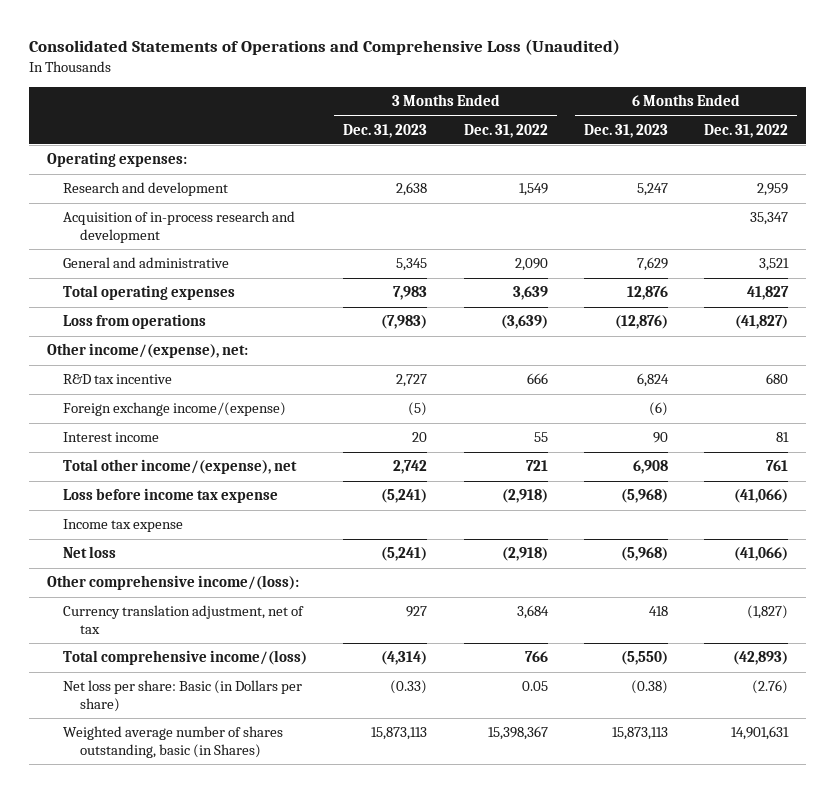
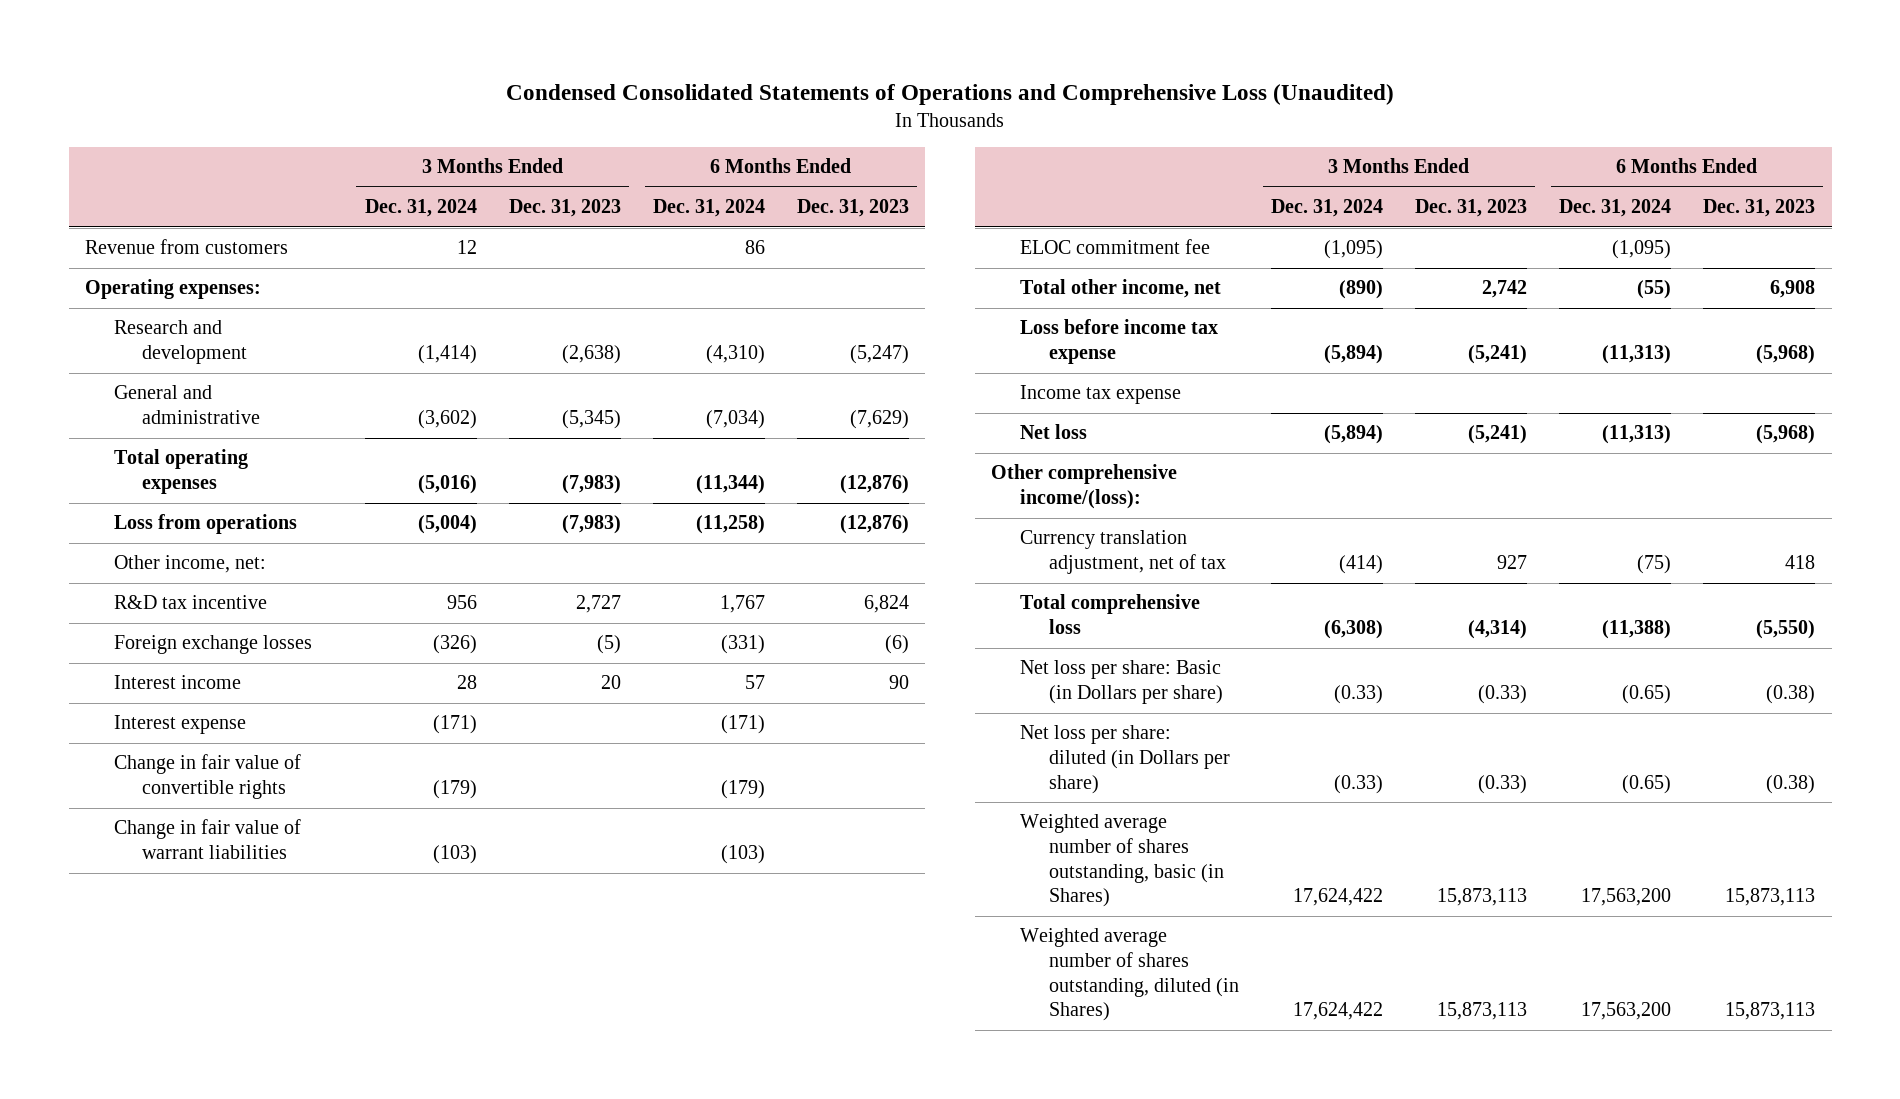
- Consolidated Statements of Operations and Comprehensive Loss (Unaudited)
+ Condensed Consolidated Statements of Operations and Comprehensive Loss (Unaudited)
- | 3 Months Ended Dec. 31, 2023 | 3 Months Ended Dec. 31, 2022 | 6 Months Ended Dec. 31, 2023 | 6 Months Ended Dec. 31, 2022
+ | 3 Months Ended Dec. 31, 2024 | 3 Months Ended Dec. 31, 2023 | 6 Months Ended Dec. 31, 2024 | 6 Months Ended Dec. 31, 2023
+ Revenue from customers | 12 | | 86 |
- Research and development | 2,638 | 1,549 | 5,247 | 2,959
- Acquisition of in-process research and development | | | | 35,347
- General and administrative | 5,345 | 2,090 | 7,629 | 3,521
- Total operating expenses | 7,983 | 3,639 | 12,876 | 41,827
+ Research and development | (1,414) | (2,638) | (4,310) | (5,247)
+ General and administrative | (3,602) | (5,345) | (7,034) | (7,629)
+ Total operating expenses | (5,016) | (7,983) | (11,344) | (12,876)
- Other income/(expense), net:
+ Other income, net:
- Foreign exchange income/(expense) | (5) | | (6) |
+ Foreign exchange losses | (326) | (5) | (331) | (6)
- Total other income/(expense), net | 2,742 | 721 | 6,908 | 761
+ Interest expense | (171) | | (171) |
+ Change in fair value of convertible rights | (179) | | (179) |
+ Change in fair value of warrant liabilities | (103) | | (103) |
+ ELOC commitment fee | (1,095) | | (1,095) |
+ Total other income, net | (890) | 2,742 | (55) | 6,908
- Total comprehensive income/(loss) | (4,314) | 766 | (5,550) | (42,893)
+ Total comprehensive loss | (6,308) | (4,314) | (11,388) | (5,550)
+ Net loss per share: diluted (in Dollars per share) | (0.33) | (0.33) | (0.65) | (0.38)
+ Weighted average number of shares outstanding, diluted (in Shares) | 17,624,422 | 15,873,113 | 17,563,200 | 15,873,113

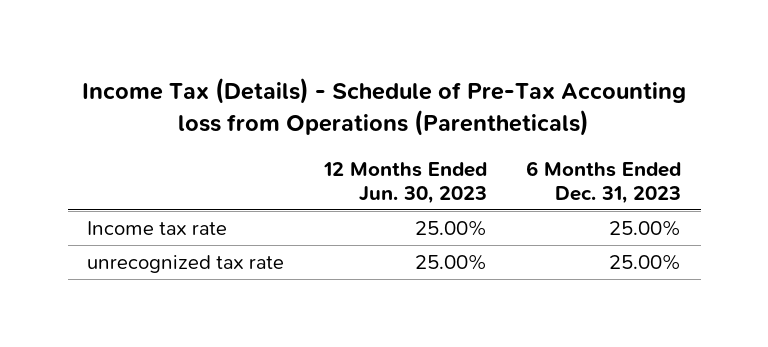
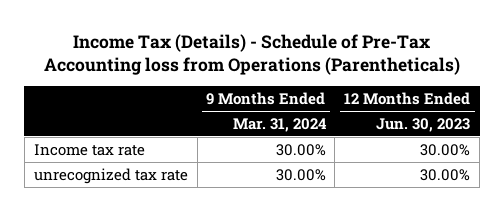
- | 12 Months Ended Jun. 30, 2023 | 6 Months Ended Dec. 31, 2023
+ | 9 Months Ended Mar. 31, 2024 | 12 Months Ended Jun. 30, 2023
- Income tax rate | 25.00% | 25.00%
- unrecognized tax rate | 25.00% | 25.00%
+ Income tax rate | 30.00% | 30.00%
+ unrecognized tax rate | 30.00% | 30.00%

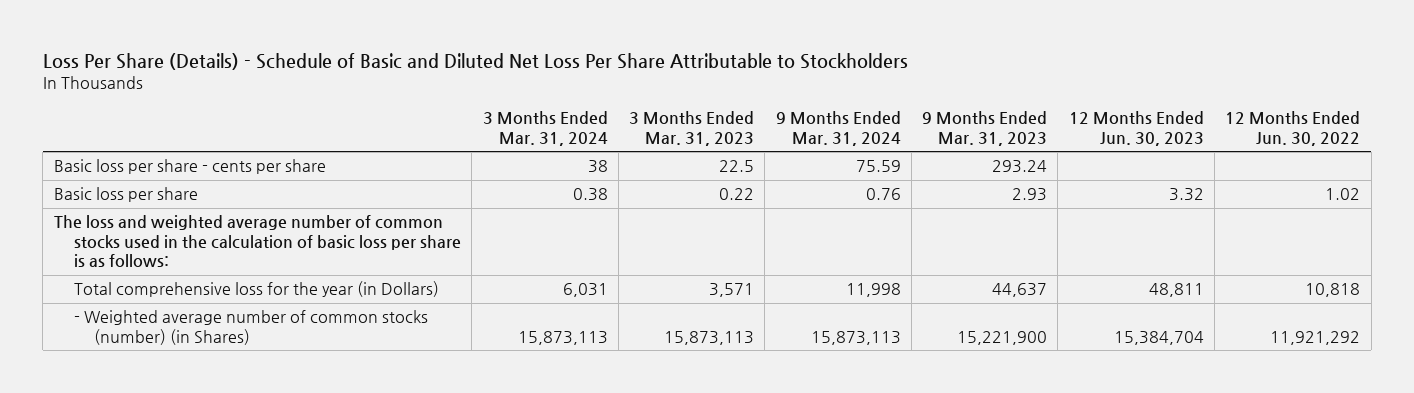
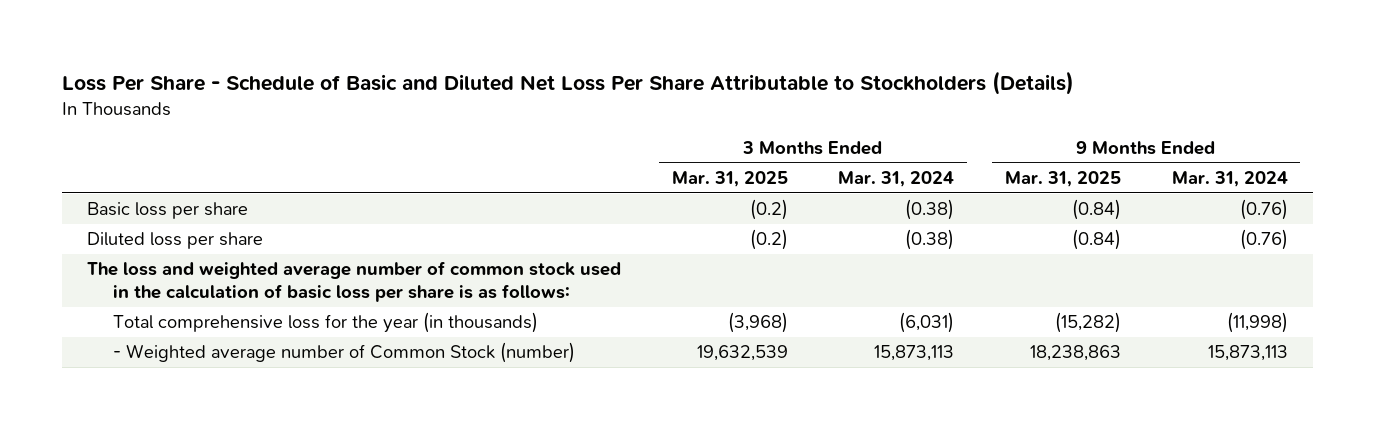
- Loss Per Share (Details) - Schedule of Basic and Diluted Net Loss Per Share Attributable to Stockholders
+ Loss Per Share - Schedule of Basic and Diluted Net Loss Per Share Attributable to Stockholders (Details)
- | 3 Months Ended Mar. 31, 2024 | 3 Months Ended Mar. 31, 2023 | 9 Months Ended Mar. 31, 2024 | 9 Months Ended Mar. 31, 2023 | 12 Months Ended Jun. 30, 2023 | 12 Months Ended Jun. 30, 2022
+ | 3 Months Ended Mar. 31, 2025 | 3 Months Ended Mar. 31, 2024 | 9 Months Ended Mar. 31, 2025 | 9 Months Ended Mar. 31, 2024
- Basic loss per share - cents per share | 38 | 22.5 | 75.59 | 293.24 | |
- Basic loss per share | 0.38 | 0.22 | 0.76 | 2.93 | 3.32 | 1.02
- The loss and weighted average number of common stocks used in the calculation of basic loss per share is as follows:
- Total comprehensive loss for the year (in Dollars) | 6,031 | 3,571 | 11,998 | 44,637 | 48,811 | 10,818
- - Weighted average number of common stocks (number) (in Shares) | 15,873,113 | 15,873,113 | 15,873,113 | 15,221,900 | 15,384,704 | 11,921,292
+ Basic loss per share | (0.2) | (0.38) | (0.84) | (0.76)
+ Diluted loss per share | (0.2) | (0.38) | (0.84) | (0.76)
+ The loss and weighted average number of common stock used in the calculation of basic loss per share is as follows:
+ Total comprehensive loss for the year (in thousands) | (3,968) | (6,031) | (15,282) | (11,998)
+ - Weighted average number of Common Stock (number) | 19,632,539 | 15,873,113 | 18,238,863 | 15,873,113

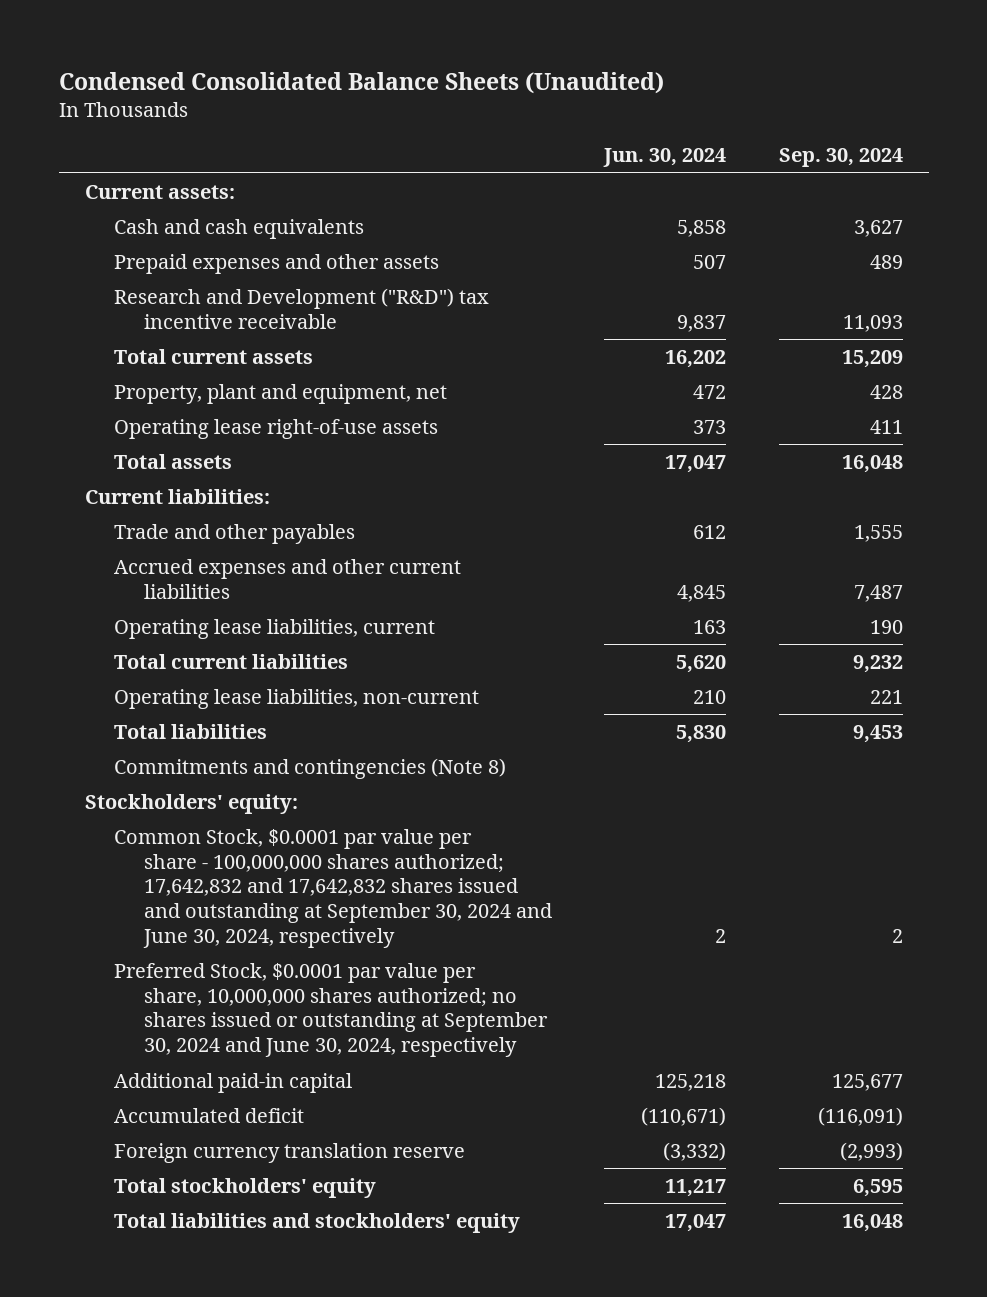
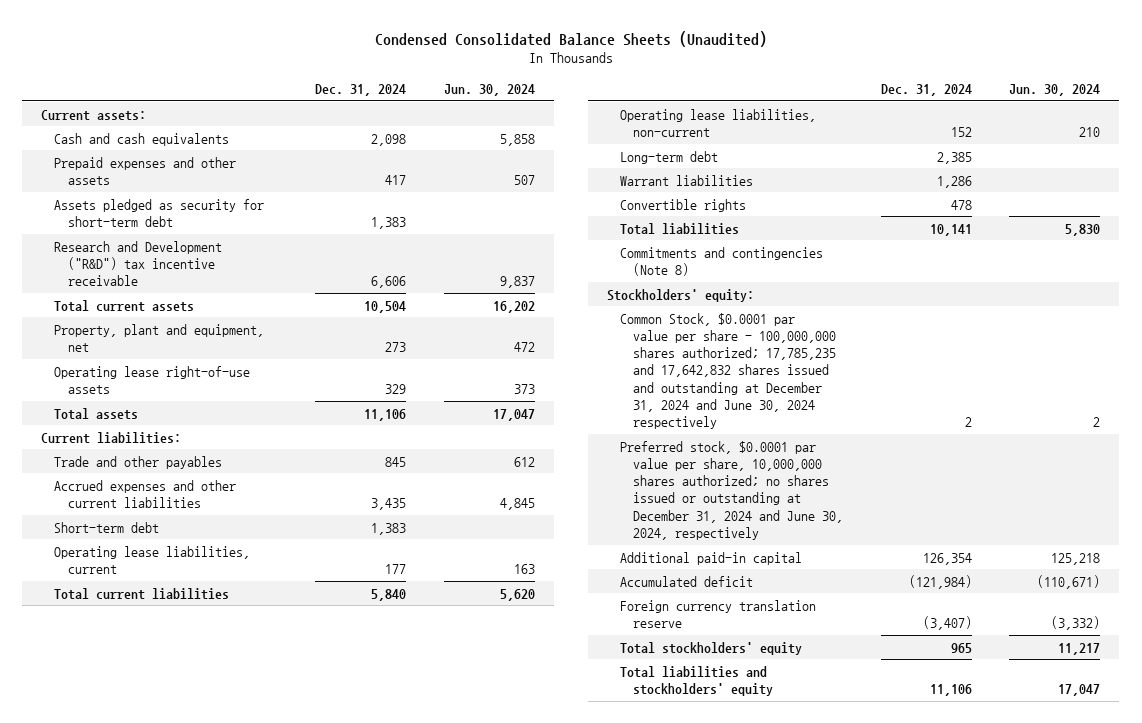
- | Jun. 30, 2024 | Sep. 30, 2024
+ | Dec. 31, 2024 | Jun. 30, 2024
+ Assets pledged as security for short-term debt | 1,383 |
+ Short-term debt | 1,383 |
+ Long-term debt | 2,385 |
+ Warrant liabilities | 1,286 |
+ Convertible rights | 478 |
- Common Stock, $0.0001 par value per share - 100,000,000 shares authorized; 17,642,832 and 17,642,832 shares issued and outstanding at September 30, 2024 and June 30, 2024, respectively | 2 | 2
- Preferred Stock, $0.0001 par value per share, 10,000,000 shares authorized; no shares issued or outstanding at September 30, 2024 and June 30, 2024, respectively
+ Common Stock, $0.0001 par value per share - 100,000,000 shares authorized; 17,785,235 and 17,642,832 shares issued and outstanding at December 31, 2024 and June 30, 2024 respectively | 2 | 2
+ Preferred stock, $0.0001 par value per share, 10,000,000 shares authorized; no shares issued or outstanding at December 31, 2024 and June 30, 2024, respectively

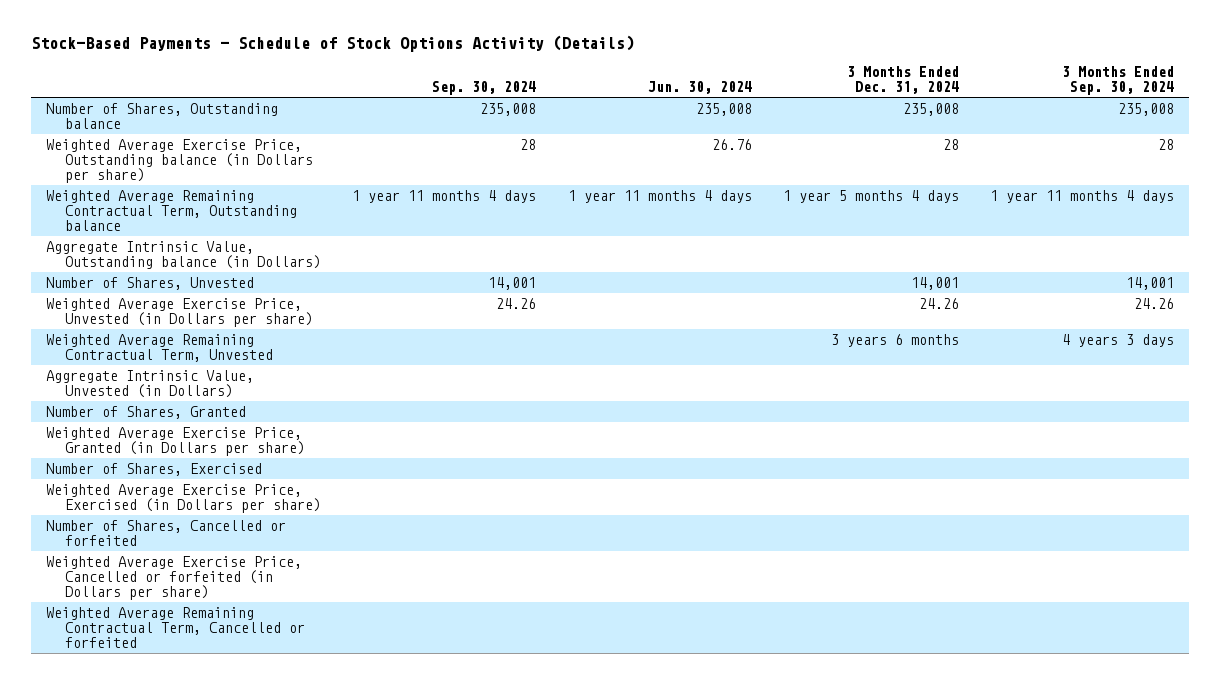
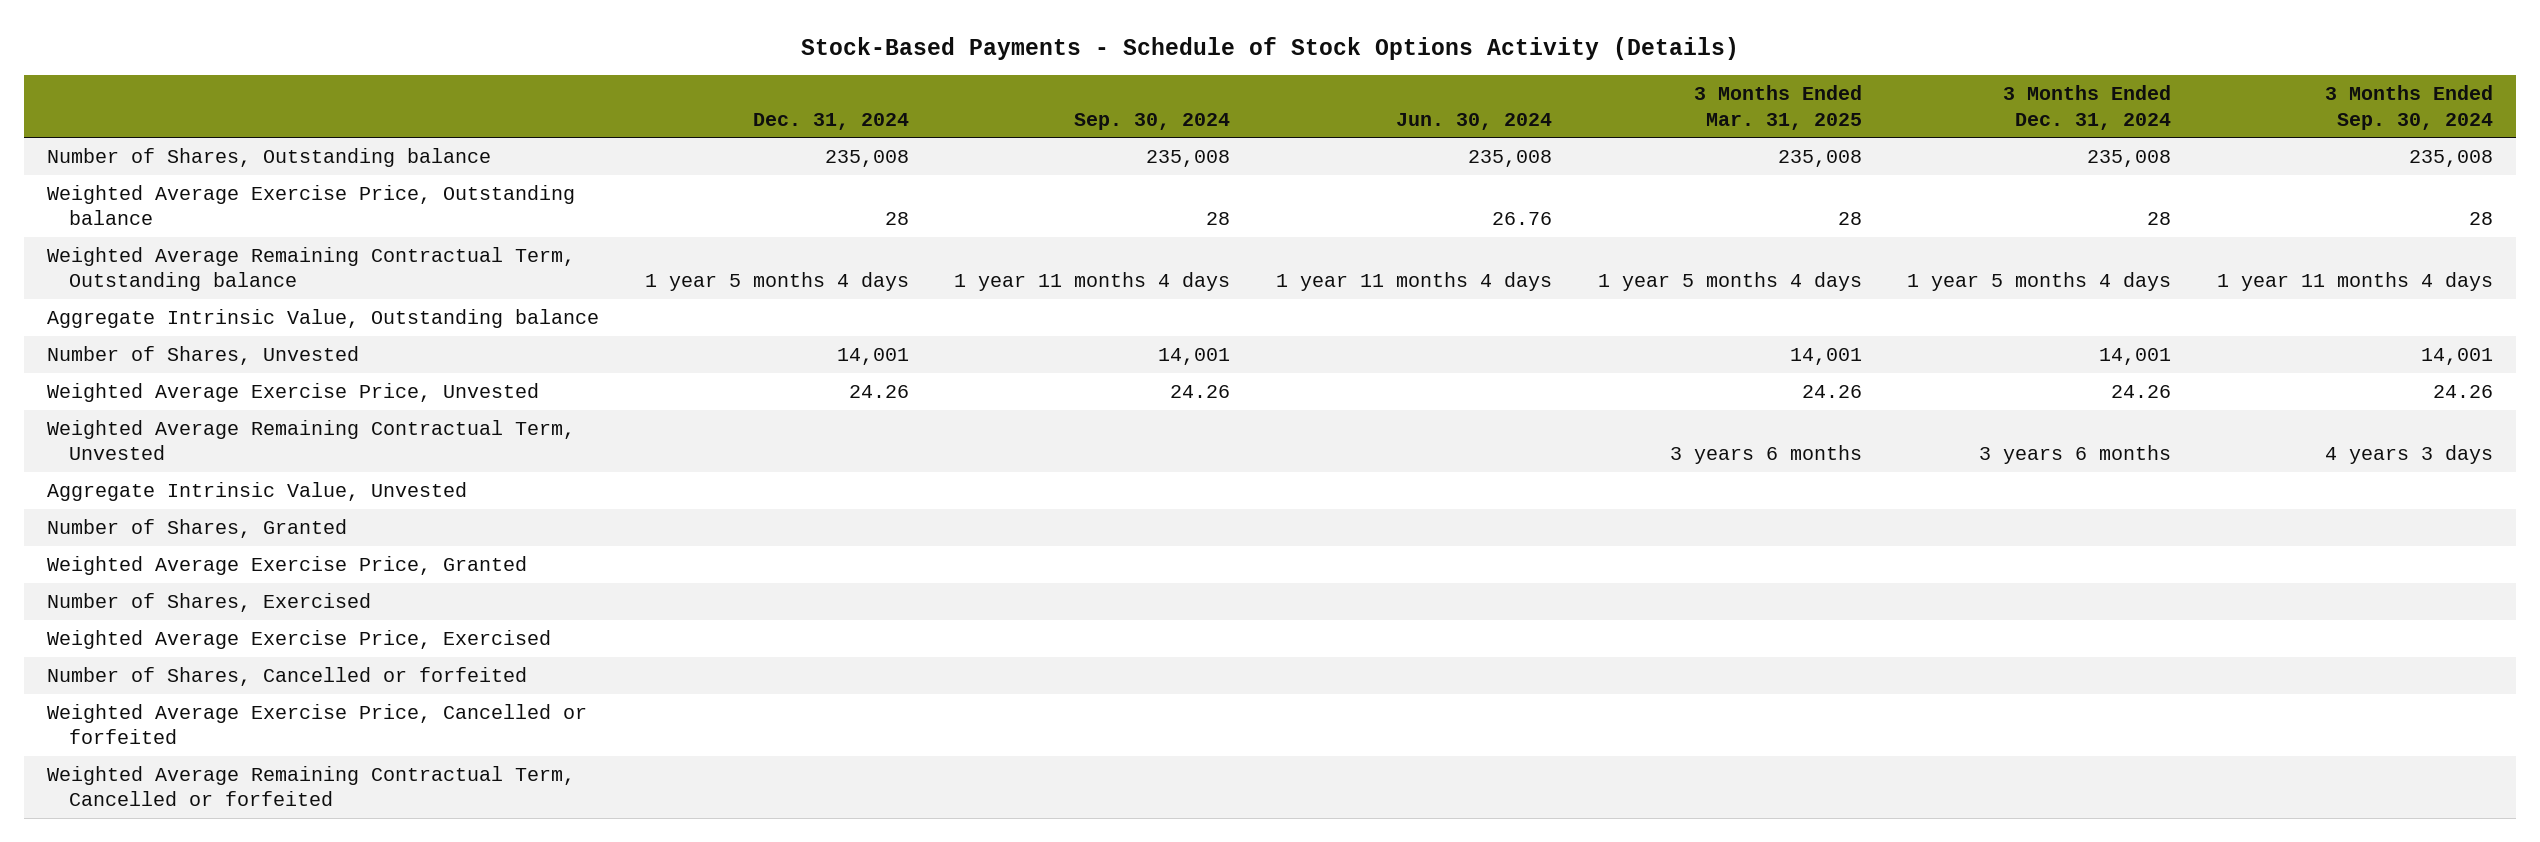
- | Sep. 30, 2024 | Jun. 30, 2024 | 3 Months Ended Dec. 31, 2024 | 3 Months Ended Sep. 30, 2024
+ | Dec. 31, 2024 | Sep. 30, 2024 | Jun. 30, 2024 | 3 Months Ended Mar. 31, 2025 | 3 Months Ended Dec. 31, 2024 | 3 Months Ended Sep. 30, 2024
- Weighted Average Exercise Price, Outstanding balance (in Dollars per share) | 28 | 26.76 | 28 | 28
+ Weighted Average Exercise Price, Outstanding balance | 28 | 28 | 26.76 | 28 | 28 | 28
- Aggregate Intrinsic Value, Outstanding balance (in Dollars)
+ Aggregate Intrinsic Value, Outstanding balance
- Weighted Average Exercise Price, Unvested (in Dollars per share) | 24.26 | | 24.26 | 24.26
+ Weighted Average Exercise Price, Unvested | 24.26 | 24.26 | | 24.26 | 24.26 | 24.26
- Aggregate Intrinsic Value, Unvested (in Dollars)
+ Aggregate Intrinsic Value, Unvested
- Weighted Average Exercise Price, Granted (in Dollars per share)
+ Weighted Average Exercise Price, Granted
- Weighted Average Exercise Price, Exercised (in Dollars per share)
+ Weighted Average Exercise Price, Exercised
- Weighted Average Exercise Price, Cancelled or forfeited (in Dollars per share)
+ Weighted Average Exercise Price, Cancelled or forfeited

